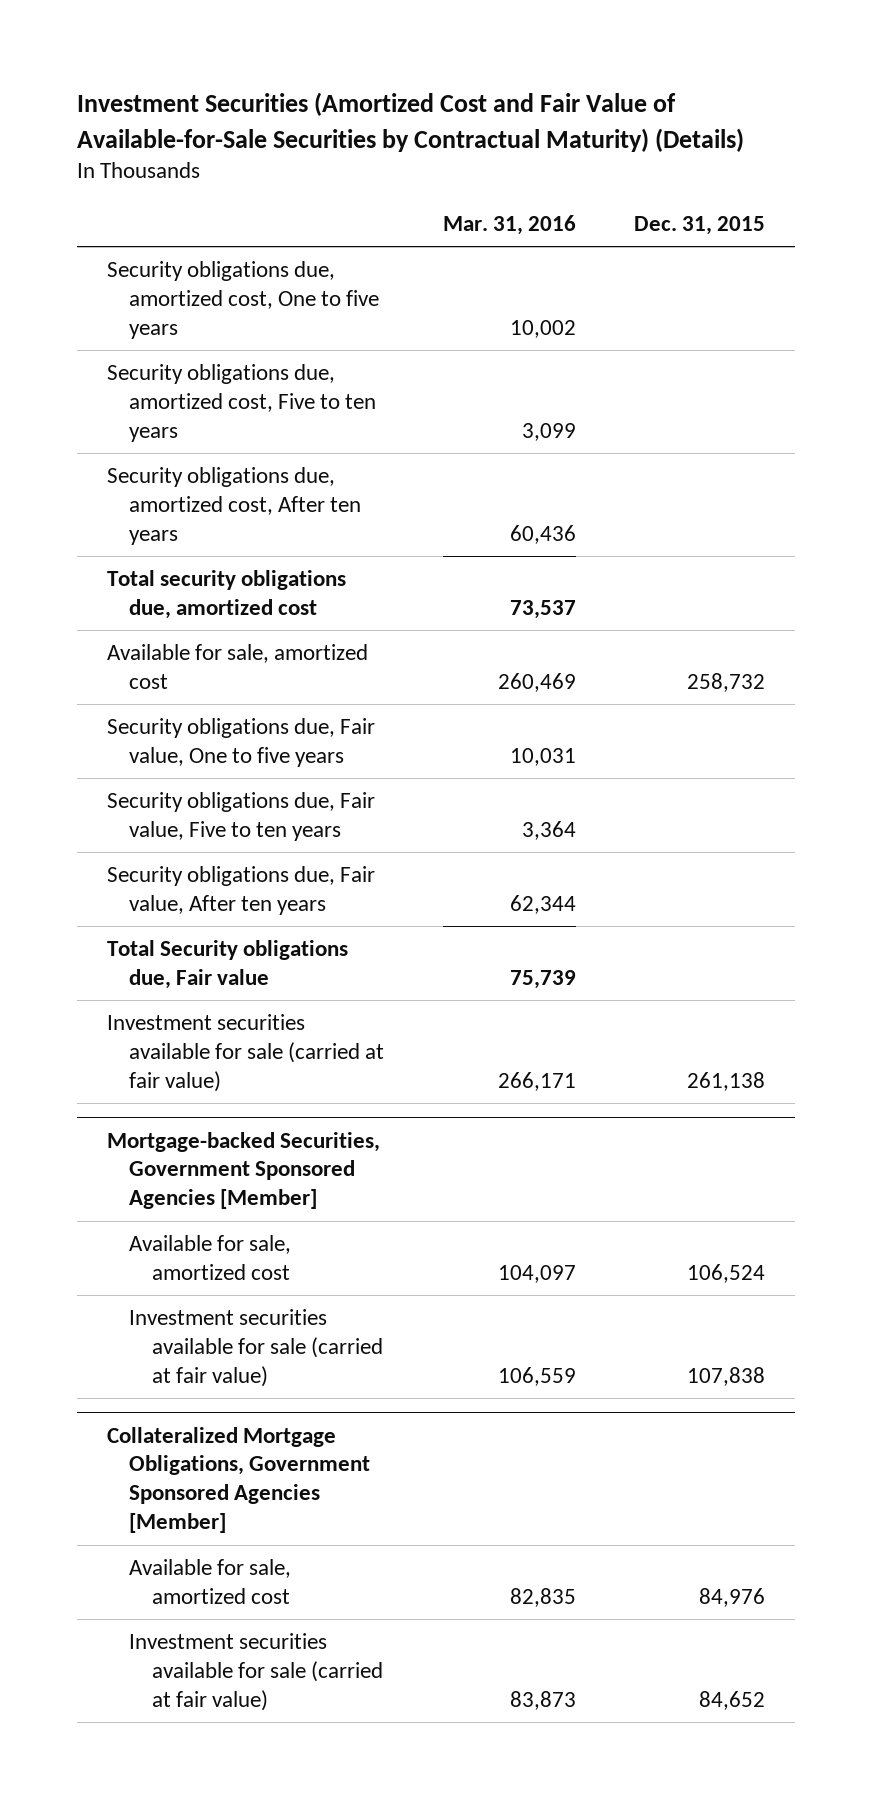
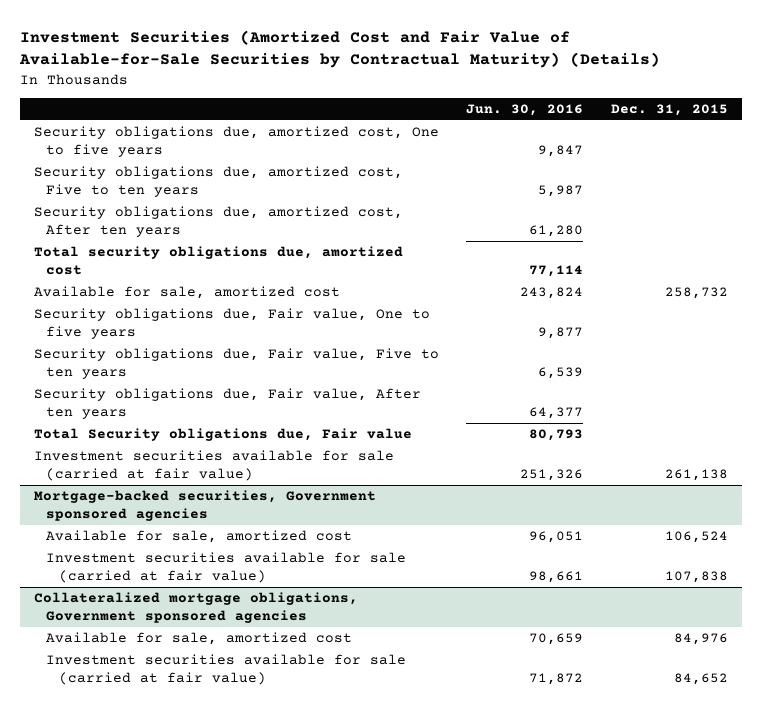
- | Mar. 31, 2016 | Dec. 31, 2015
+ | Jun. 30, 2016 | Dec. 31, 2015
- Mortgage-backed Securities, Government Sponsored Agencies [Member]
+ Mortgage-backed securities, Government sponsored agencies
- Collateralized Mortgage Obligations, Government Sponsored Agencies [Member]
+ Collateralized mortgage obligations, Government sponsored agencies

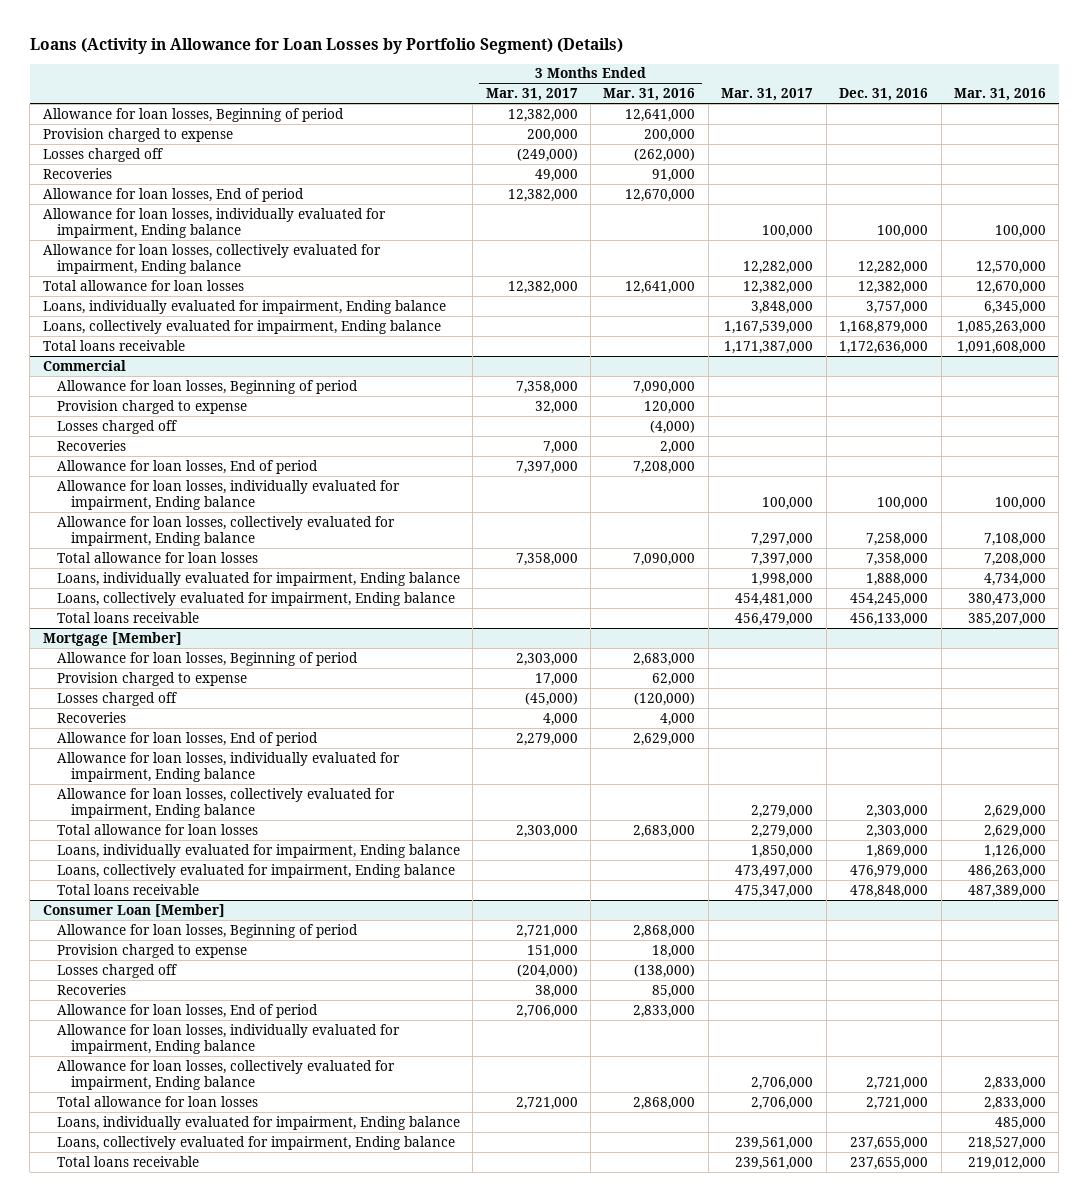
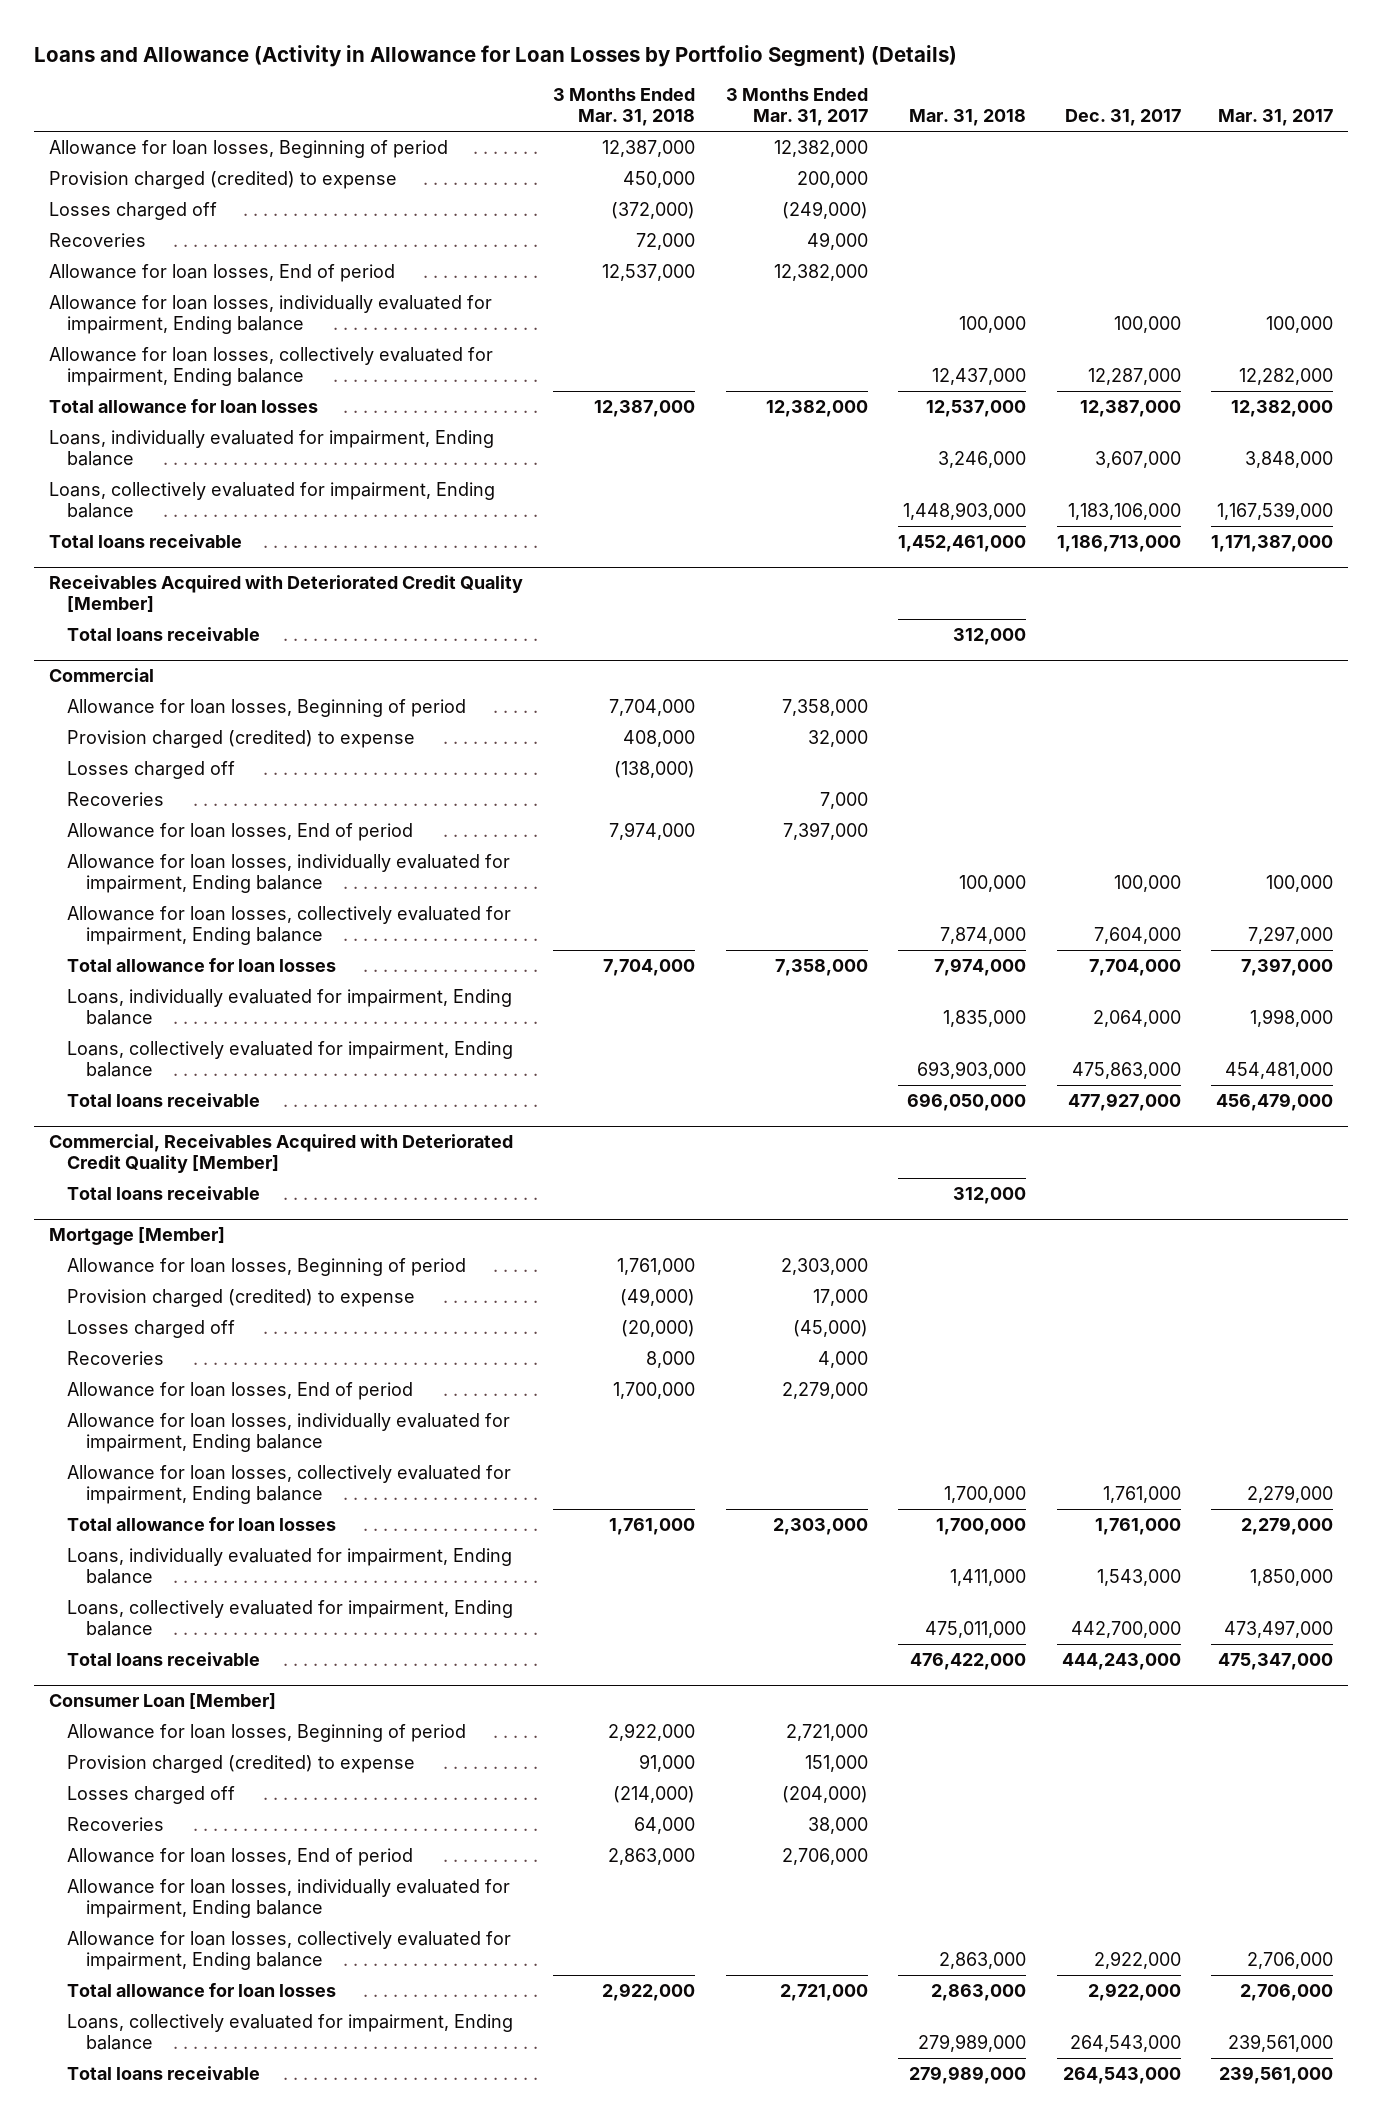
- Loans (Activity in Allowance for Loan Losses by Portfolio Segment) (Details)
+ Loans and Allowance (Activity in Allowance for Loan Losses by Portfolio Segment) (Details)
- | 3 Months Ended Mar. 31, 2017 | 3 Months Ended Mar. 31, 2016 | Mar. 31, 2017 | Dec. 31, 2016 | Mar. 31, 2016
+ | 3 Months Ended Mar. 31, 2018 | 3 Months Ended Mar. 31, 2017 | Mar. 31, 2018 | Dec. 31, 2017 | Mar. 31, 2017
- Provision charged to expense | 200,000 | 200,000 | | |
+ Provision charged (credited) to expense | 450,000 | 200,000 | | |
+ Receivables Acquired with Deteriorated Credit Quality [Member]
+ Total loans receivable | | | 312,000 | |
@ Commercial
- Provision charged to expense | 32,000 | 120,000 | | |
+ Provision charged (credited) to expense | 408,000 | 32,000 | | |
+ Commercial, Receivables Acquired with Deteriorated Credit Quality [Member]
+ Total loans receivable | | | 312,000 | |
@ Mortgage [Member]
- Provision charged to expense | 17,000 | 62,000 | | |
+ Provision charged (credited) to expense | (49,000) | 17,000 | | |
@ Consumer Loan [Member]
- Provision charged to expense | 151,000 | 18,000 | | |
+ Provision charged (credited) to expense | 91,000 | 151,000 | | |
- Loans, individually evaluated for impairment, Ending balance | | | | | 485,000

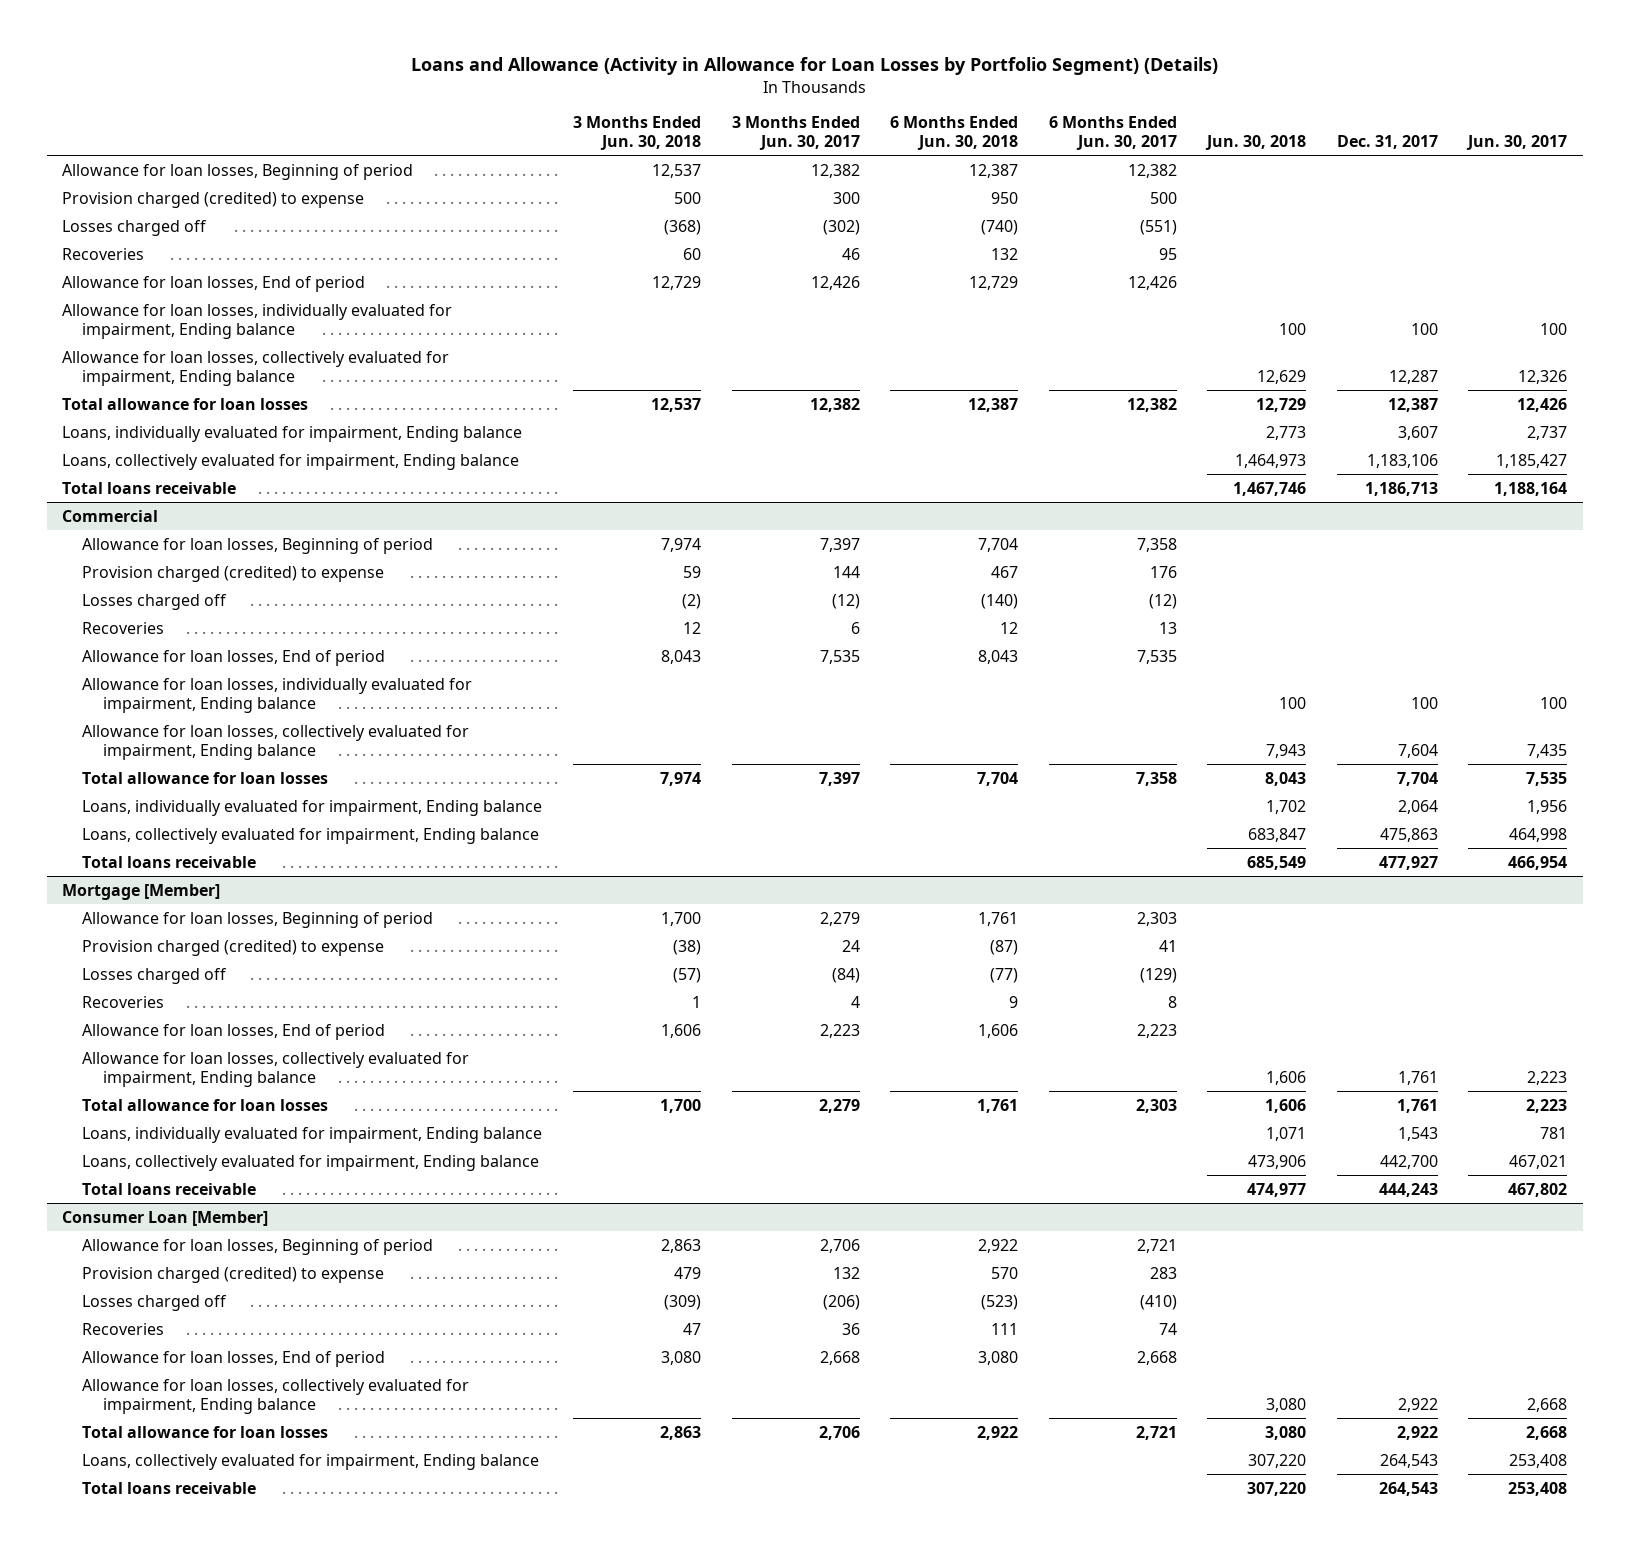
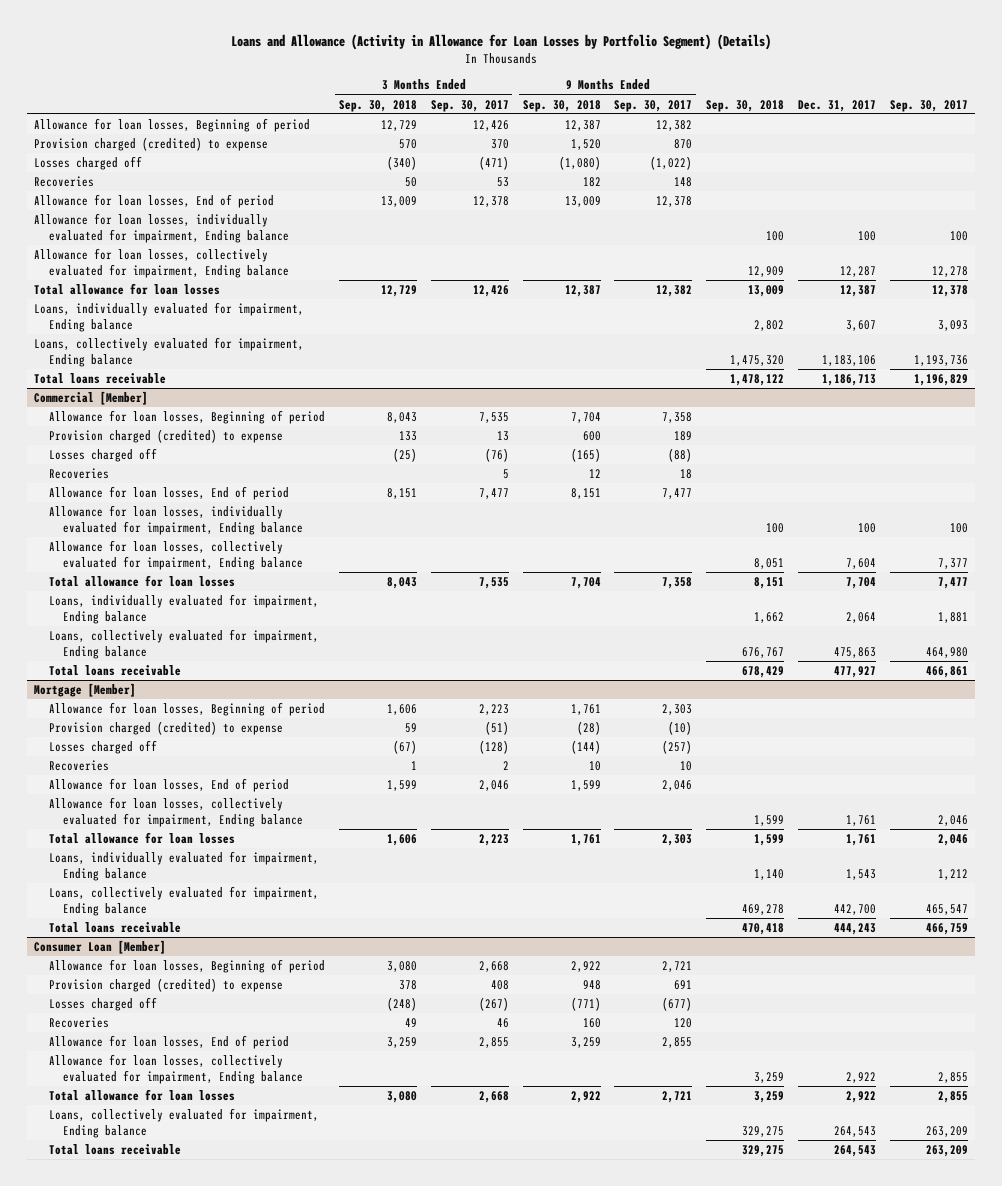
- | 3 Months Ended Jun. 30, 2018 | 3 Months Ended Jun. 30, 2017 | 6 Months Ended Jun. 30, 2018 | 6 Months Ended Jun. 30, 2017 | Jun. 30, 2018 | Dec. 31, 2017 | Jun. 30, 2017
+ | 3 Months Ended Sep. 30, 2018 | 3 Months Ended Sep. 30, 2017 | 9 Months Ended Sep. 30, 2018 | 9 Months Ended Sep. 30, 2017 | Sep. 30, 2018 | Dec. 31, 2017 | Sep. 30, 2017
- Commercial
+ Commercial [Member]

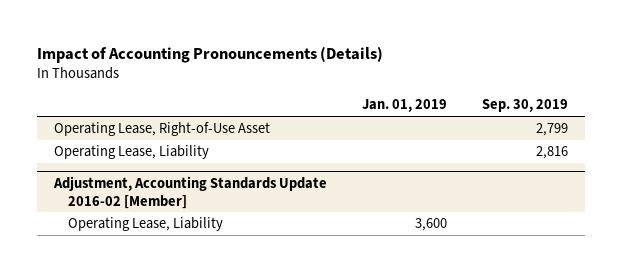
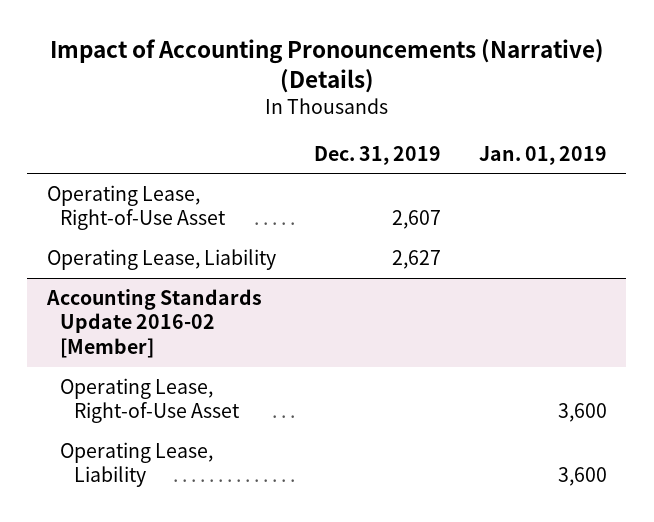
- Impact of Accounting Pronouncements (Details)
+ Impact of Accounting Pronouncements (Narrative) (Details)
- | Jan. 01, 2019 | Sep. 30, 2019
+ | Dec. 31, 2019 | Jan. 01, 2019
- Adjustment, Accounting Standards Update 2016-02 [Member]
+ Accounting Standards Update 2016-02 [Member]
+ Operating Lease, Right-of-Use Asset | | 3,600

